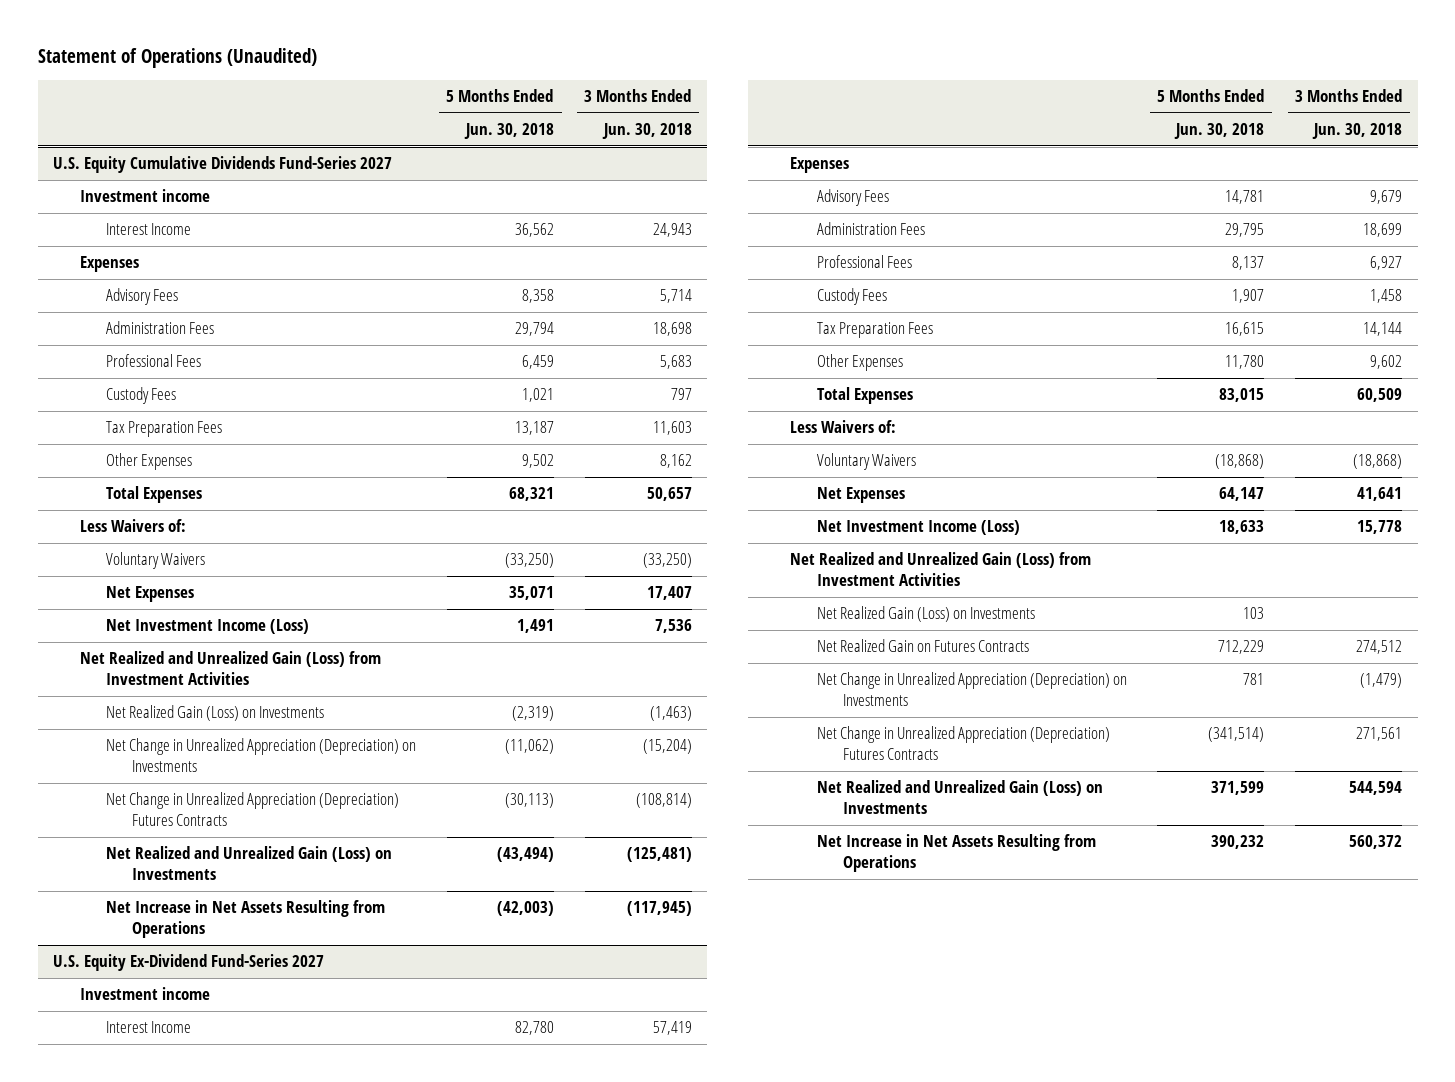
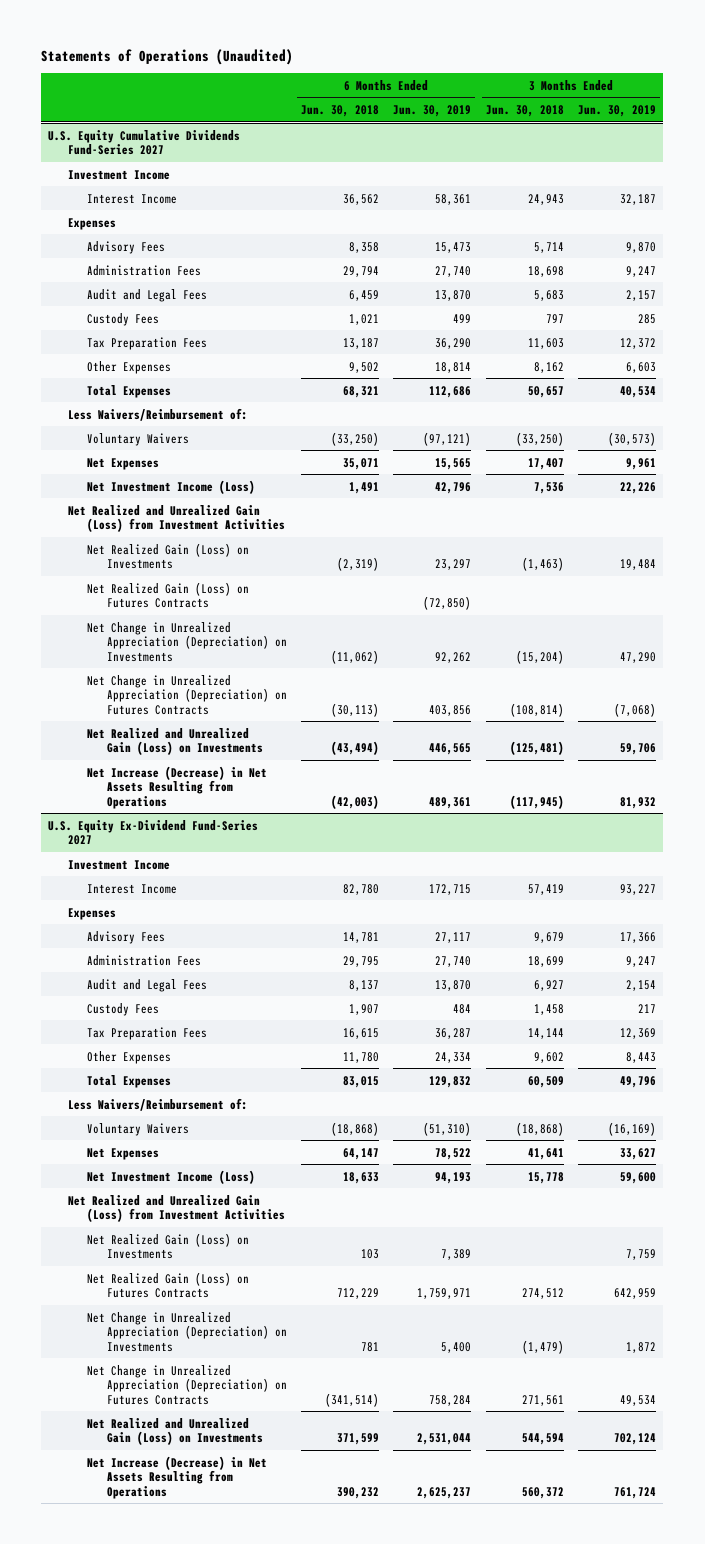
- Statement of Operations (Unaudited)
+ Statements of Operations (Unaudited)
- | 5 Months Ended Jun. 30, 2018 | 3 Months Ended Jun. 30, 2018
+ | 6 Months Ended Jun. 30, 2018 | 6 Months Ended Jun. 30, 2019 | 3 Months Ended Jun. 30, 2018 | 3 Months Ended Jun. 30, 2019
@ U.S. Equity Cumulative Dividends Fund-Series 2027
- Investment income
+ Investment Income
- Professional Fees | 6,459 | 5,683
+ Audit and Legal Fees | 6,459 | 13,870 | 5,683 | 2,157
- Less Waivers of:
+ Less Waivers/Reimbursement of:
+ Net Realized Gain (Loss) on Futures Contracts | | (72,850) | |
- Net Change in Unrealized Appreciation (Depreciation) Futures Contracts | (30,113) | (108,814)
+ Net Change in Unrealized Appreciation (Depreciation) on Futures Contracts | (30,113) | 403,856 | (108,814) | (7,068)
- Net Increase in Net Assets Resulting from Operations | (42,003) | (117,945)
+ Net Increase (Decrease) in Net Assets Resulting from Operations | (42,003) | 489,361 | (117,945) | 81,932
@ U.S. Equity Ex-Dividend Fund-Series 2027
- Investment income
+ Investment Income
- Professional Fees | 8,137 | 6,927
+ Audit and Legal Fees | 8,137 | 13,870 | 6,927 | 2,154
- Less Waivers of:
+ Less Waivers/Reimbursement of:
- Net Realized Gain on Futures Contracts | 712,229 | 274,512
+ Net Realized Gain (Loss) on Futures Contracts | 712,229 | 1,759,971 | 274,512 | 642,959
- Net Change in Unrealized Appreciation (Depreciation) Futures Contracts | (341,514) | 271,561
+ Net Change in Unrealized Appreciation (Depreciation) on Futures Contracts | (341,514) | 758,284 | 271,561 | 49,534
- Net Increase in Net Assets Resulting from Operations | 390,232 | 560,372
+ Net Increase (Decrease) in Net Assets Resulting from Operations | 390,232 | 2,625,237 | 560,372 | 761,724

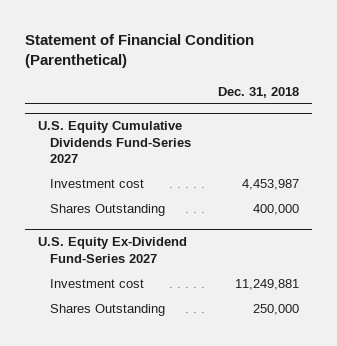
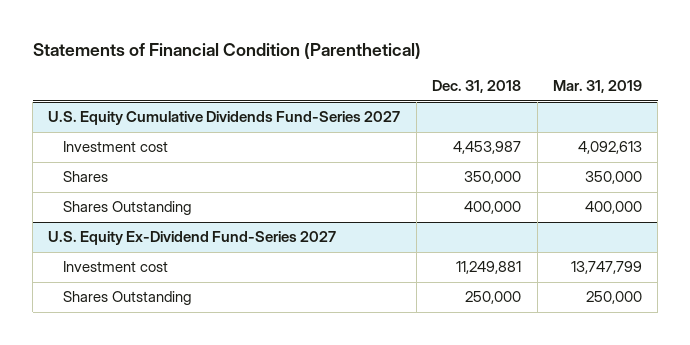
- Statement of Financial Condition (Parenthetical)
+ Statements of Financial Condition (Parenthetical)
- | Dec. 31, 2018
+ | Dec. 31, 2018 | Mar. 31, 2019
@ U.S. Equity Cumulative Dividends Fund-Series 2027
+ Shares | 350,000 | 350,000

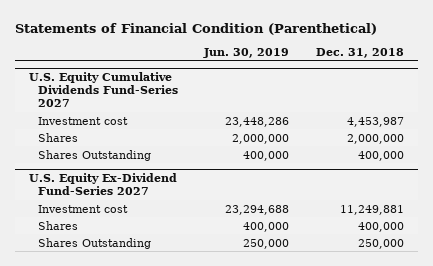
- | Dec. 31, 2018 | Mar. 31, 2019
+ | Jun. 30, 2019 | Dec. 31, 2018
@ U.S. Equity Cumulative Dividends Fund-Series 2027
- Shares | 350,000 | 350,000
+ Shares | 2,000,000 | 2,000,000
@ U.S. Equity Ex-Dividend Fund-Series 2027
+ Shares | 400,000 | 400,000

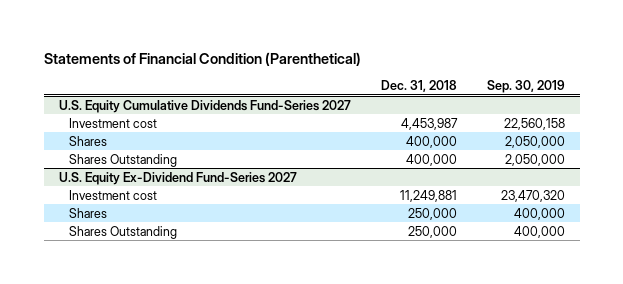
- | Jun. 30, 2019 | Dec. 31, 2018
+ | Dec. 31, 2018 | Sep. 30, 2019
@ U.S. Equity Cumulative Dividends Fund-Series 2027
- Shares | 2,000,000 | 2,000,000
+ Shares | 400,000 | 2,050,000
@ U.S. Equity Ex-Dividend Fund-Series 2027
- Shares | 400,000 | 400,000
+ Shares | 250,000 | 400,000

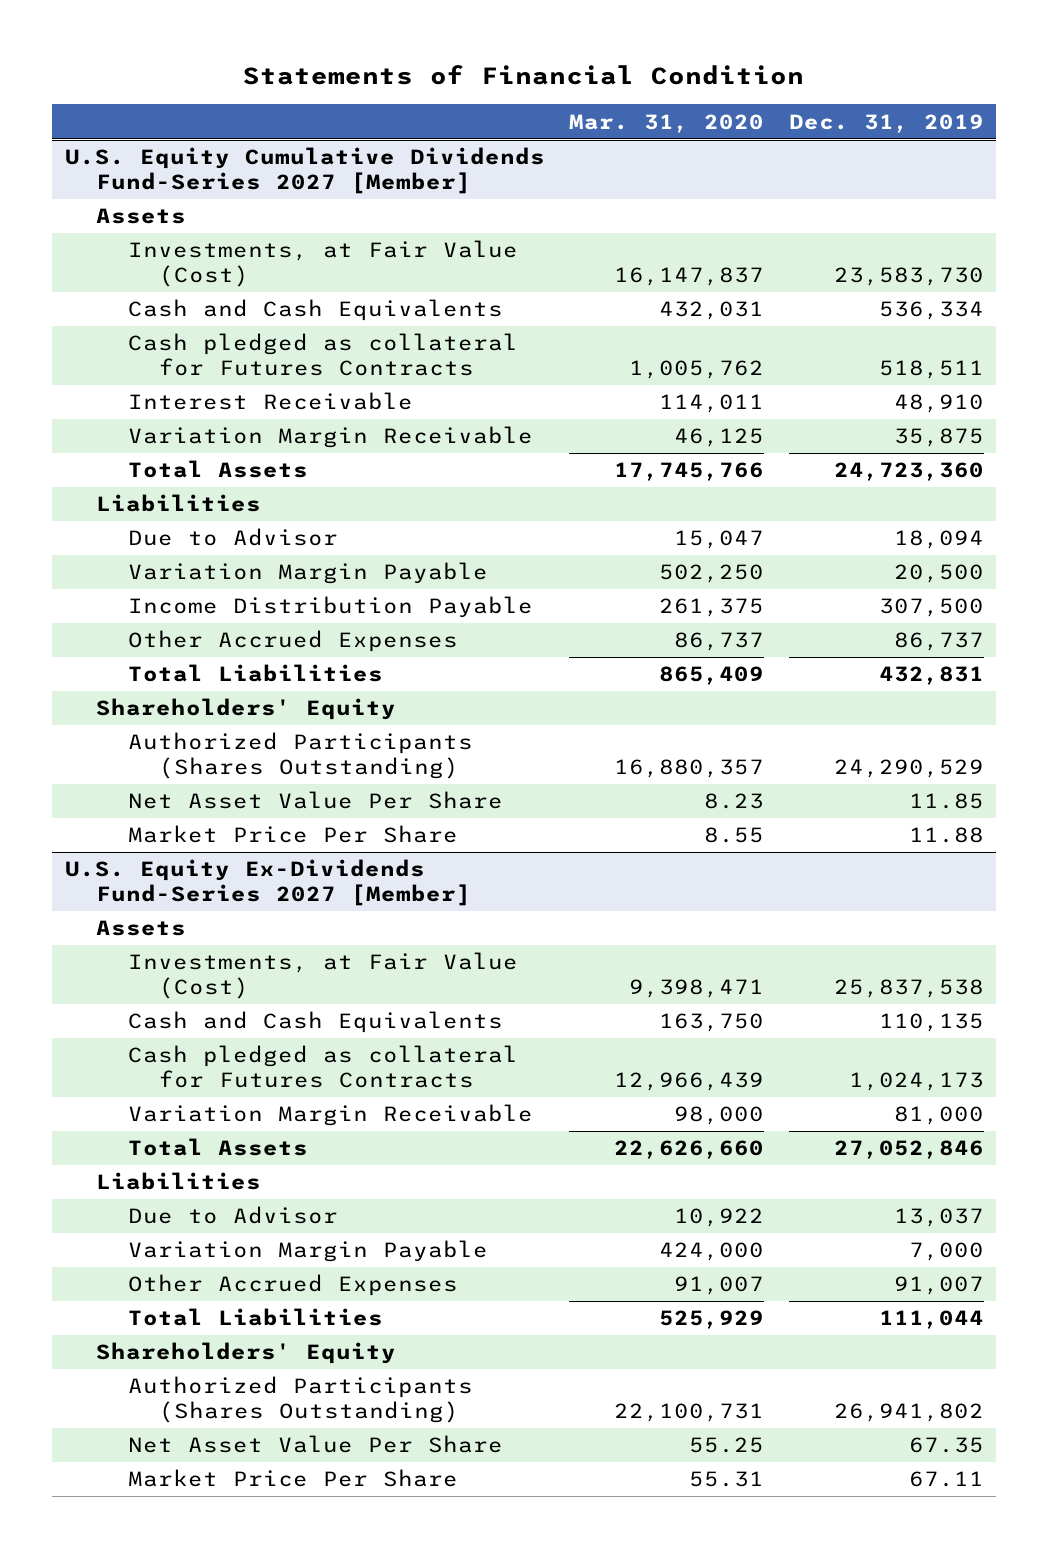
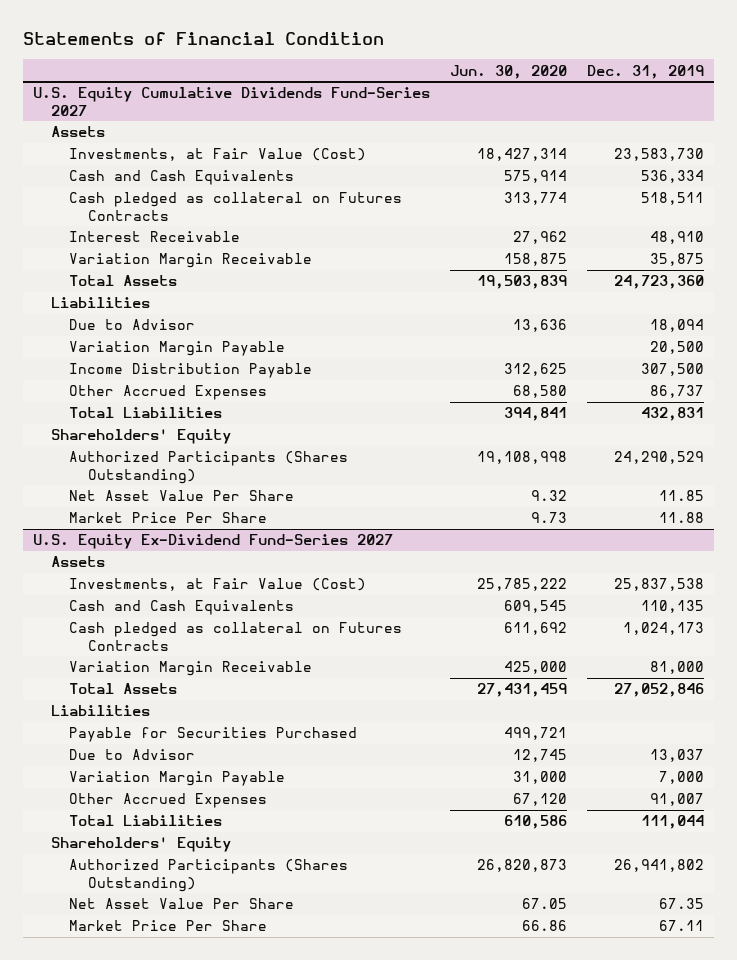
- | Mar. 31, 2020 | Dec. 31, 2019
+ | Jun. 30, 2020 | Dec. 31, 2019
- U.S. Equity Cumulative Dividends Fund-Series 2027 [Member]
+ U.S. Equity Cumulative Dividends Fund-Series 2027
- Cash pledged as collateral for Futures Contracts | 1,005,762 | 518,511
+ Cash pledged as collateral on Futures Contracts | 313,774 | 518,511
- U.S. Equity Ex-Dividends Fund-Series 2027 [Member]
+ U.S. Equity Ex-Dividend Fund-Series 2027
- Cash pledged as collateral for Futures Contracts | 12,966,439 | 1,024,173
+ Cash pledged as collateral on Futures Contracts | 611,692 | 1,024,173
+ Payable for Securities Purchased | 499,721 |

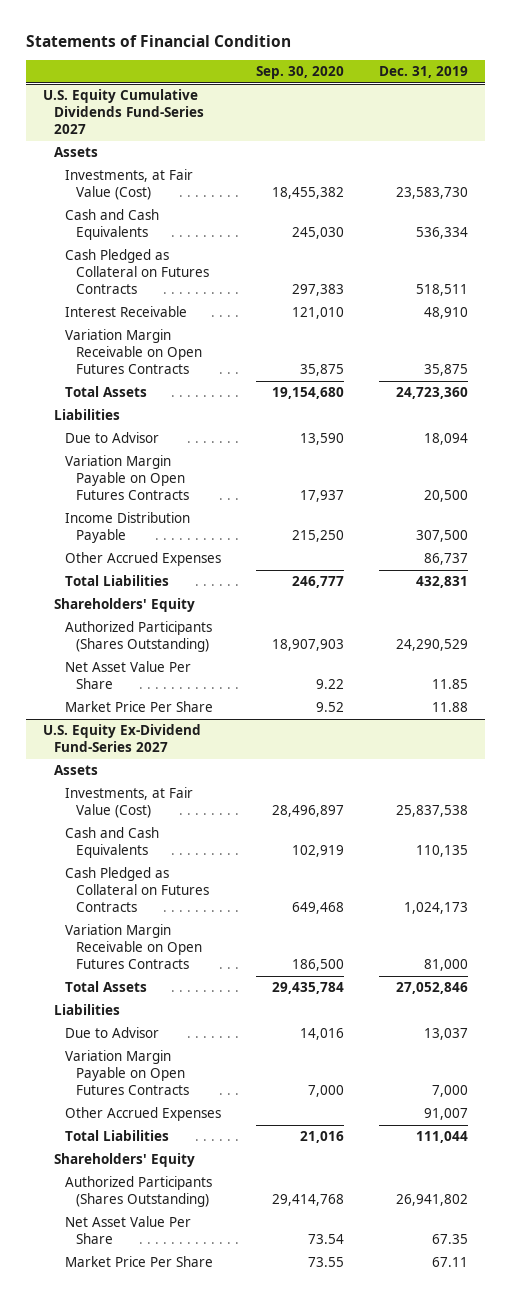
- | Jun. 30, 2020 | Dec. 31, 2019
+ | Sep. 30, 2020 | Dec. 31, 2019
@ U.S. Equity Cumulative Dividends Fund-Series 2027
- Cash pledged as collateral on Futures Contracts | 313,774 | 518,511
+ Cash Pledged as Collateral on Futures Contracts | 297,383 | 518,511
- Variation Margin Receivable | 158,875 | 35,875
+ Variation Margin Receivable on Open Futures Contracts | 35,875 | 35,875
- Variation Margin Payable | | 20,500
+ Variation Margin Payable on Open Futures Contracts | 17,937 | 20,500
@ U.S. Equity Ex-Dividend Fund-Series 2027
- Cash pledged as collateral on Futures Contracts | 611,692 | 1,024,173
- Variation Margin Receivable | 425,000 | 81,000
+ Cash Pledged as Collateral on Futures Contracts | 649,468 | 1,024,173
+ Variation Margin Receivable on Open Futures Contracts | 186,500 | 81,000
- Payable for Securities Purchased | 499,721 |
- Variation Margin Payable | 31,000 | 7,000
+ Variation Margin Payable on Open Futures Contracts | 7,000 | 7,000

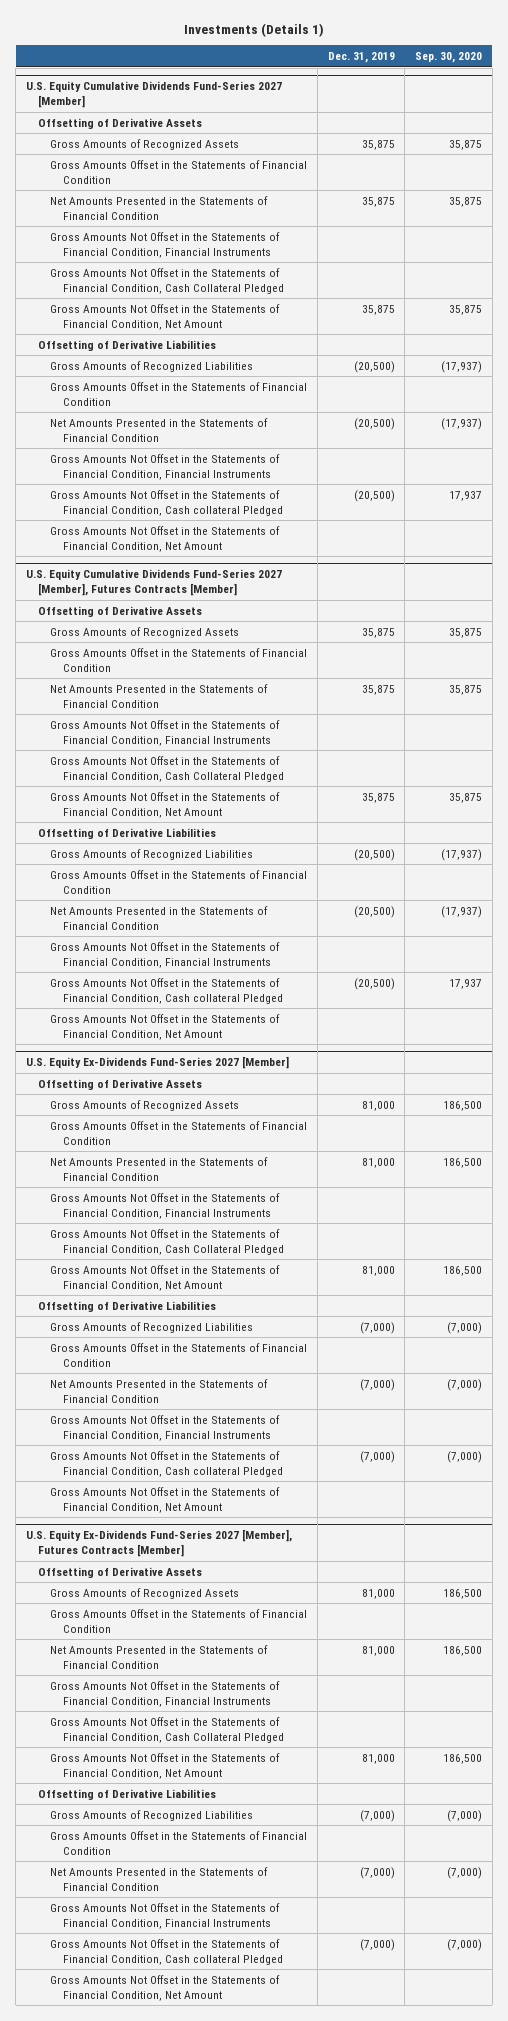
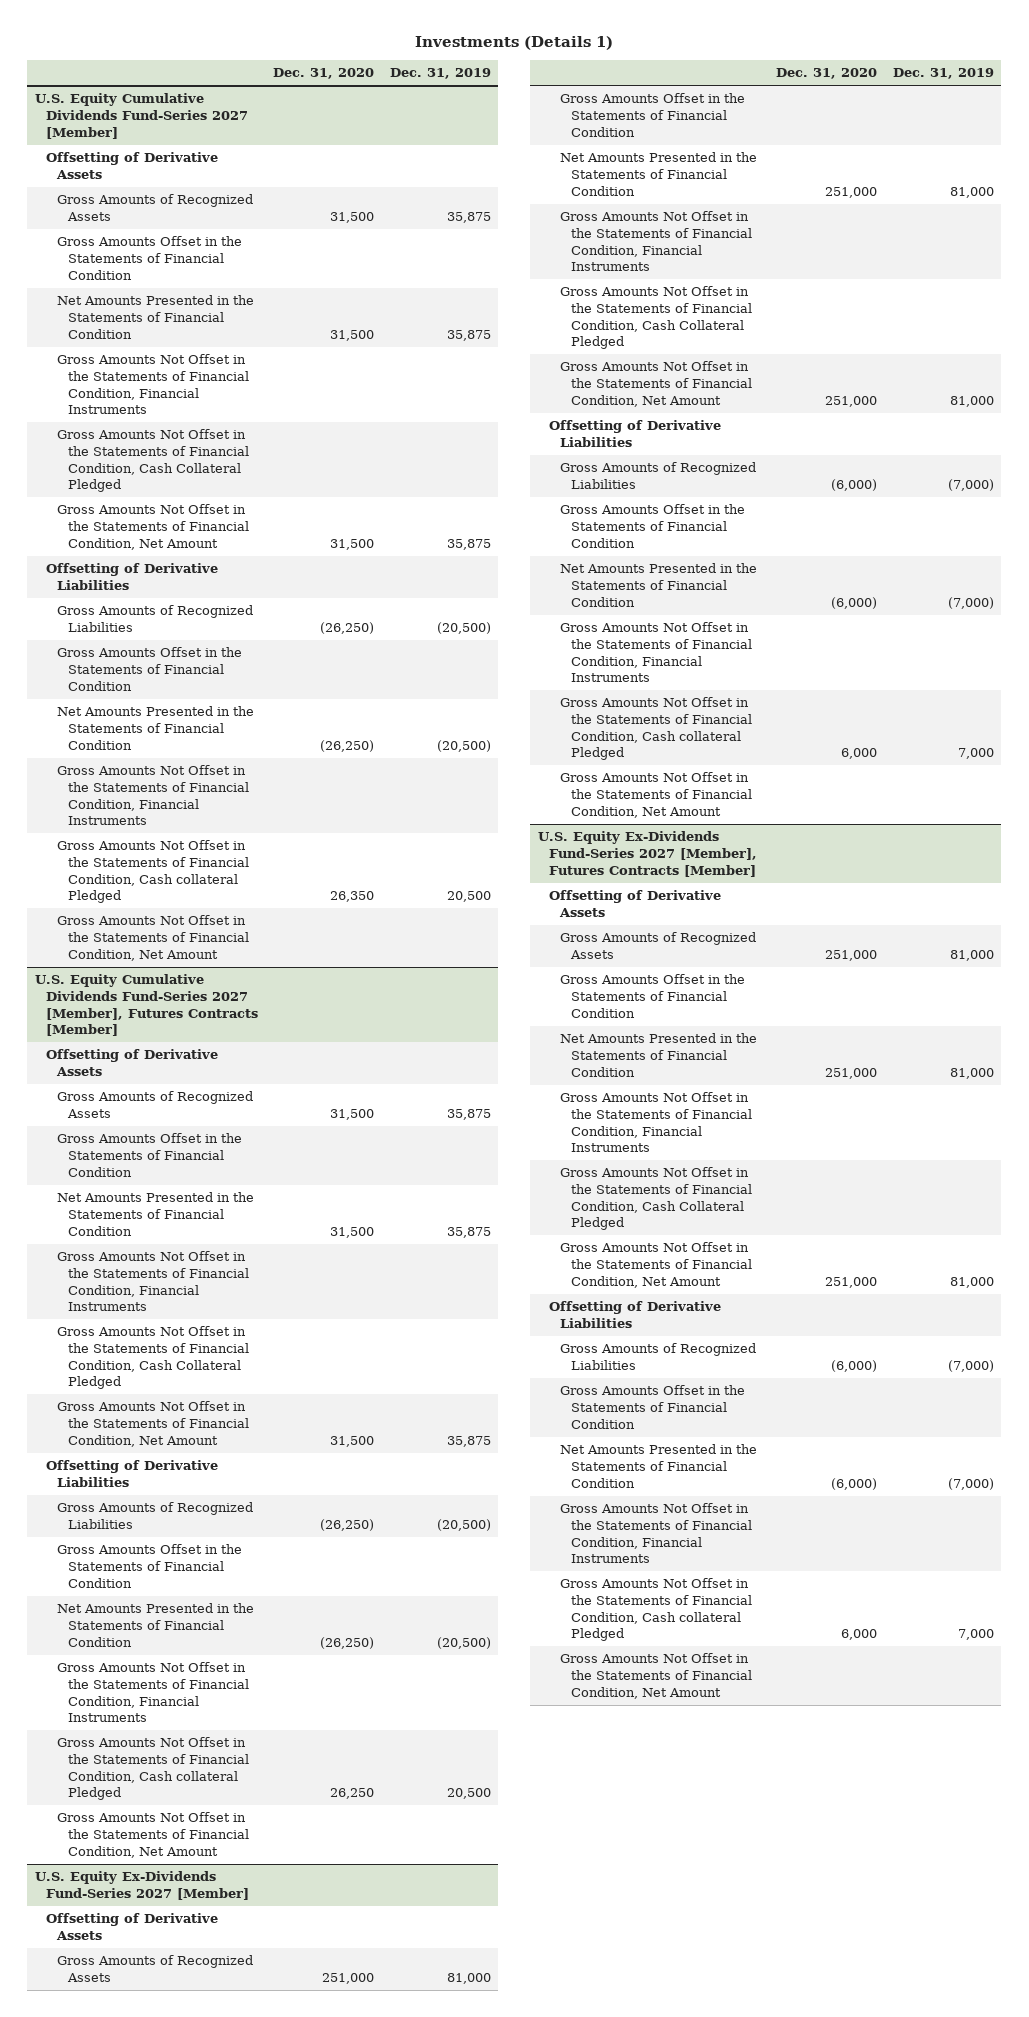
- | Dec. 31, 2019 | Sep. 30, 2020
+ | Dec. 31, 2020 | Dec. 31, 2019
@ U.S. Equity Cumulative Dividends Fund-Series 2027 [Member]
- Gross Amounts Not Offset in the Statements of Financial Condition, Cash collateral Pledged | (20,500) | 17,937
+ Gross Amounts Not Offset in the Statements of Financial Condition, Cash collateral Pledged | 26,350 | 20,500
@ U.S. Equity Cumulative Dividends Fund-Series 2027 [Member], Futures Contracts [Member]
- Gross Amounts Not Offset in the Statements of Financial Condition, Cash collateral Pledged | (20,500) | 17,937
+ Gross Amounts Not Offset in the Statements of Financial Condition, Cash collateral Pledged | 26,250 | 20,500
@ U.S. Equity Ex-Dividends Fund-Series 2027 [Member]
- Gross Amounts Not Offset in the Statements of Financial Condition, Cash collateral Pledged | (7,000) | (7,000)
+ Gross Amounts Not Offset in the Statements of Financial Condition, Cash collateral Pledged | 6,000 | 7,000
@ U.S. Equity Ex-Dividends Fund-Series 2027 [Member], Futures Contracts [Member]
- Gross Amounts Not Offset in the Statements of Financial Condition, Cash collateral Pledged | (7,000) | (7,000)
+ Gross Amounts Not Offset in the Statements of Financial Condition, Cash collateral Pledged | 6,000 | 7,000

